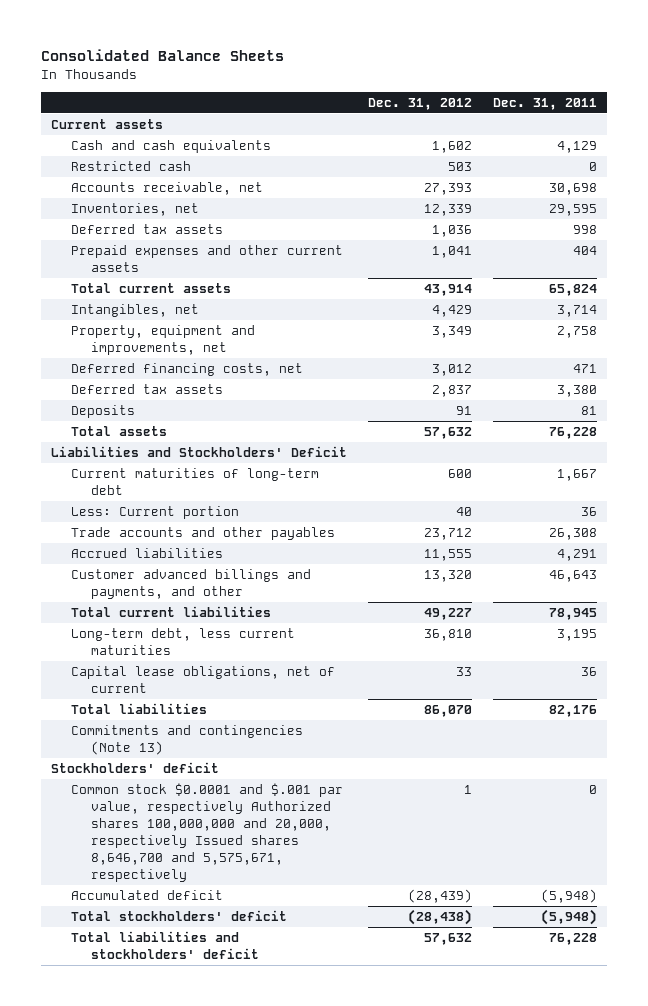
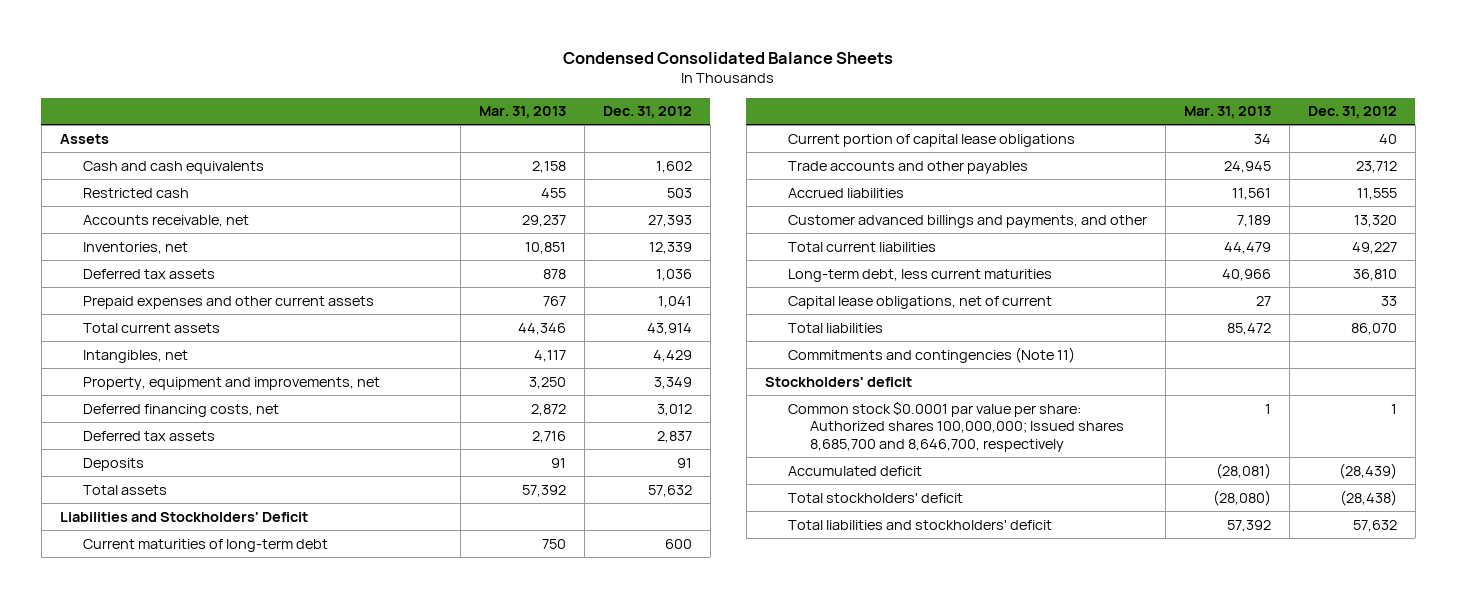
- Consolidated Balance Sheets
+ Condensed Consolidated Balance Sheets
- | Dec. 31, 2012 | Dec. 31, 2011
+ | Mar. 31, 2013 | Dec. 31, 2012
- Current assets
+ Assets
- Less: Current portion | 40 | 36
+ Current portion of capital lease obligations | 34 | 40
- Commitments and contingencies (Note 13)
+ Commitments and contingencies (Note 11)
- Common stock $0.0001 and $.001 par value, respectively Authorized shares 100,000,000 and 20,000, respectively Issued shares 8,646,700 and 5,575,671, respectively | 1 | 0
+ Common stock $0.0001 par value per share: Authorized shares 100,000,000; Issued shares 8,685,700 and 8,646,700, respectively | 1 | 1

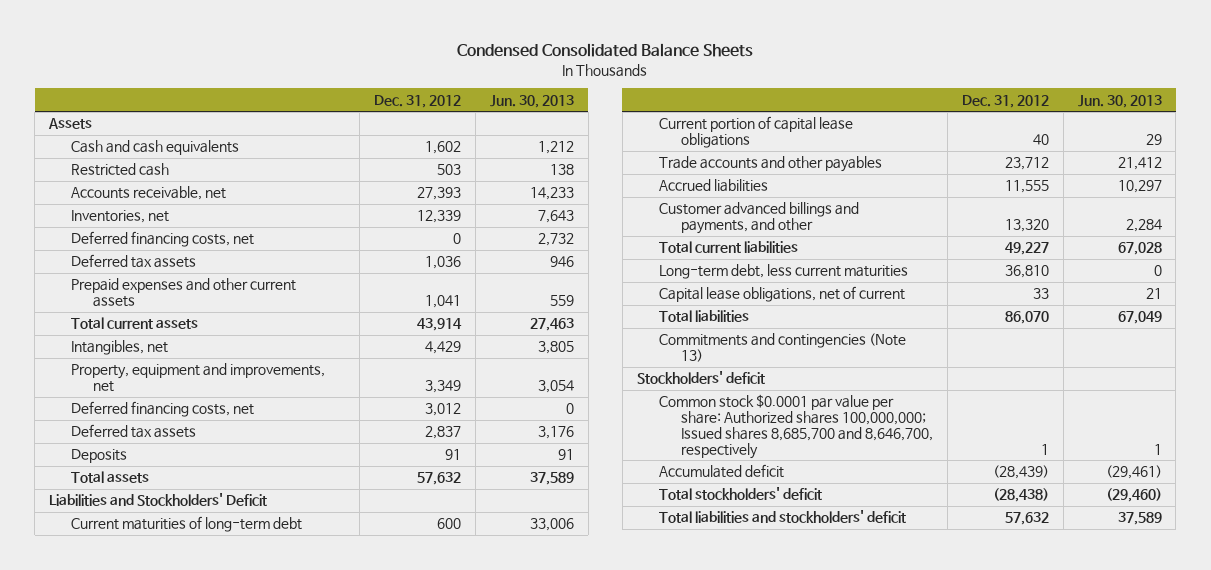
- | Mar. 31, 2013 | Dec. 31, 2012
+ | Dec. 31, 2012 | Jun. 30, 2013
+ Deferred financing costs, net | 0 | 2,732
- Commitments and contingencies (Note 11)
+ Commitments and contingencies (Note 13)

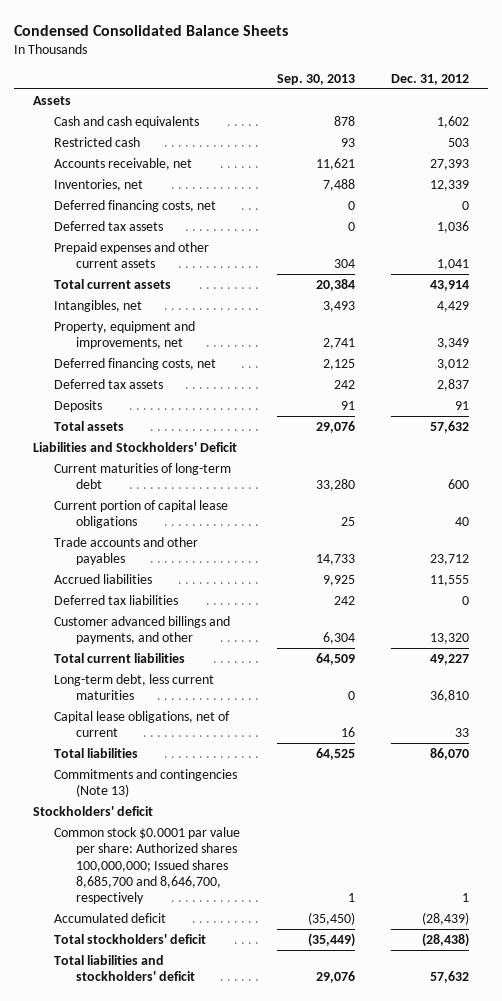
- | Dec. 31, 2012 | Jun. 30, 2013
+ | Sep. 30, 2013 | Dec. 31, 2012
+ Deferred tax liabilities | 242 | 0

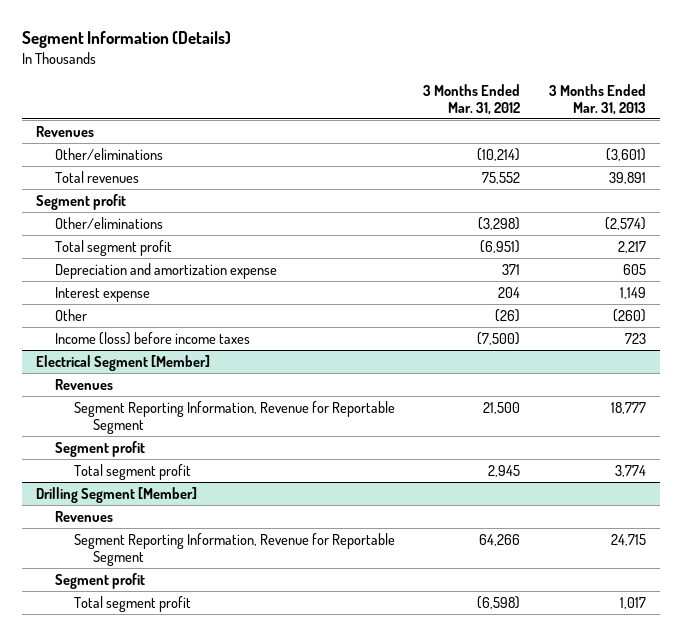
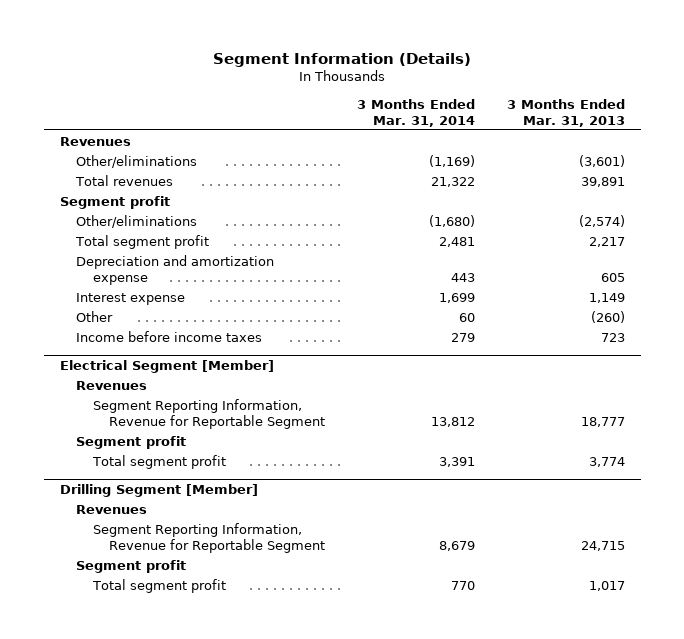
- | 3 Months Ended Mar. 31, 2012 | 3 Months Ended Mar. 31, 2013
+ | 3 Months Ended Mar. 31, 2014 | 3 Months Ended Mar. 31, 2013
- Income (loss) before income taxes | (7,500) | 723
+ Income before income taxes | 279 | 723

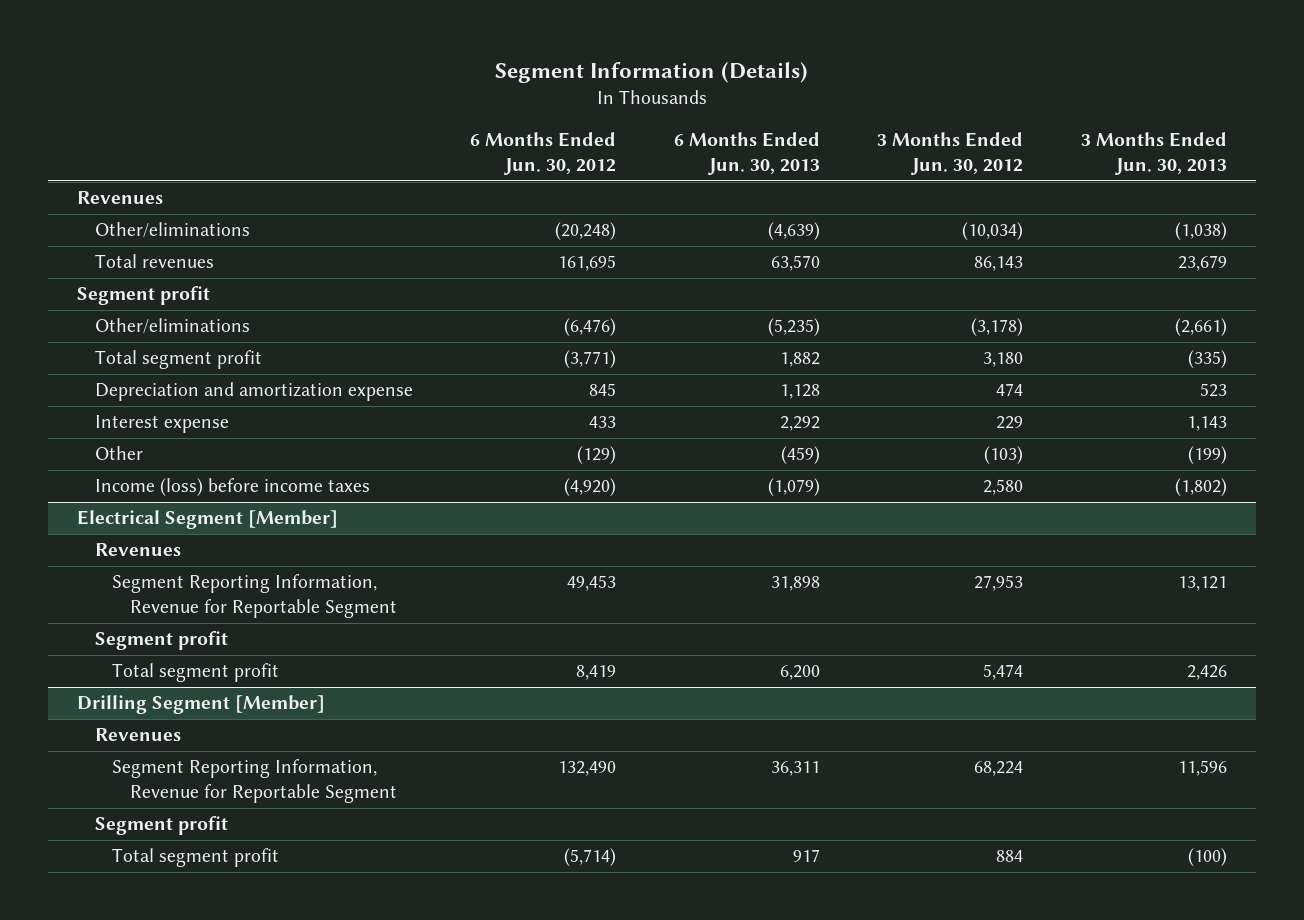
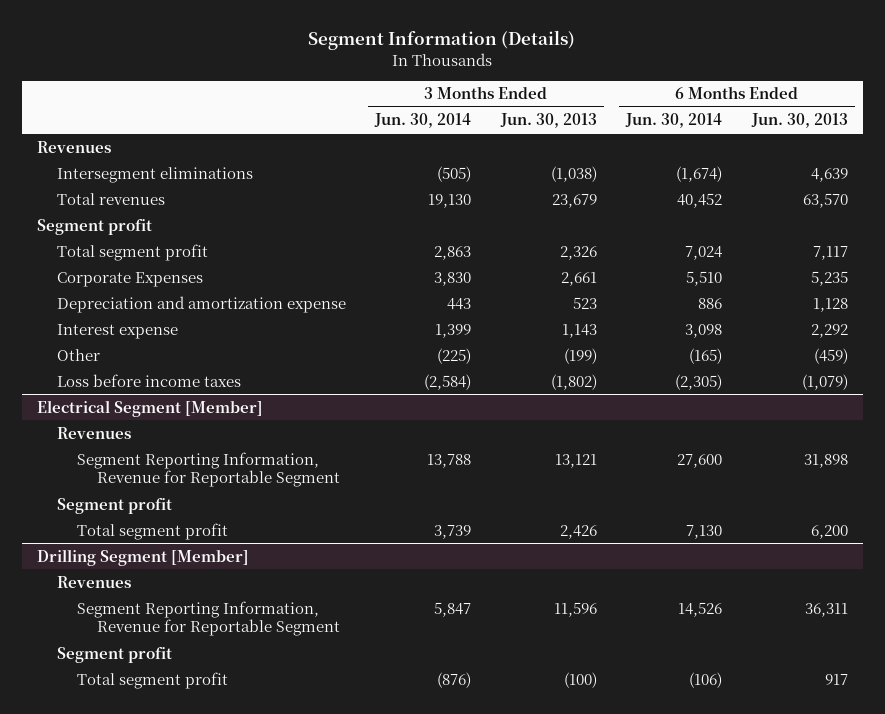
- | 6 Months Ended Jun. 30, 2012 | 6 Months Ended Jun. 30, 2013 | 3 Months Ended Jun. 30, 2012 | 3 Months Ended Jun. 30, 2013
+ | 3 Months Ended Jun. 30, 2014 | 3 Months Ended Jun. 30, 2013 | 6 Months Ended Jun. 30, 2014 | 6 Months Ended Jun. 30, 2013
- Other/eliminations | (20,248) | (4,639) | (10,034) | (1,038)
+ Intersegment eliminations | (505) | (1,038) | (1,674) | 4,639
- Other/eliminations | (6,476) | (5,235) | (3,178) | (2,661)
- Total segment profit | (3,771) | 1,882 | 3,180 | (335)
+ Total segment profit | 2,863 | 2,326 | 7,024 | 7,117
+ Corporate Expenses | 3,830 | 2,661 | 5,510 | 5,235
- Income (loss) before income taxes | (4,920) | (1,079) | 2,580 | (1,802)
+ Loss before income taxes | (2,584) | (1,802) | (2,305) | (1,079)

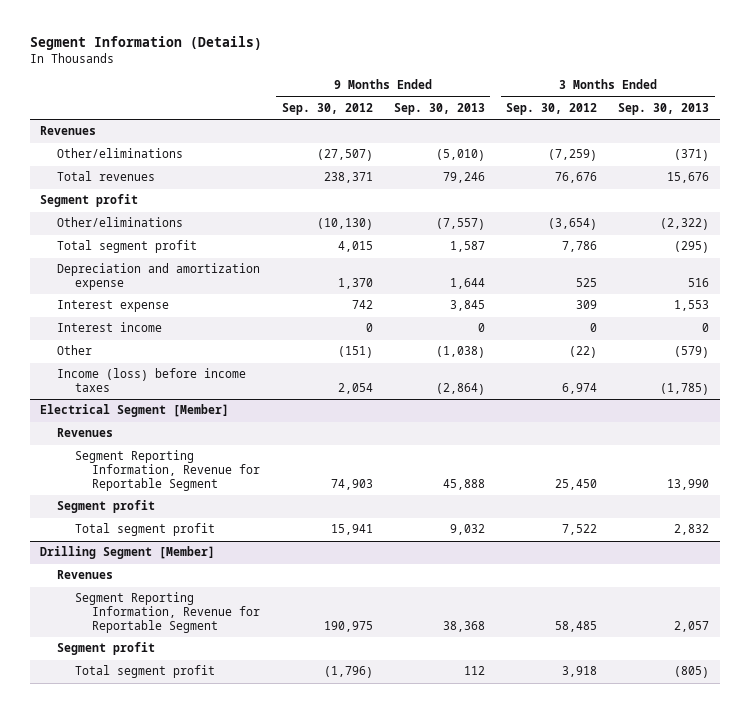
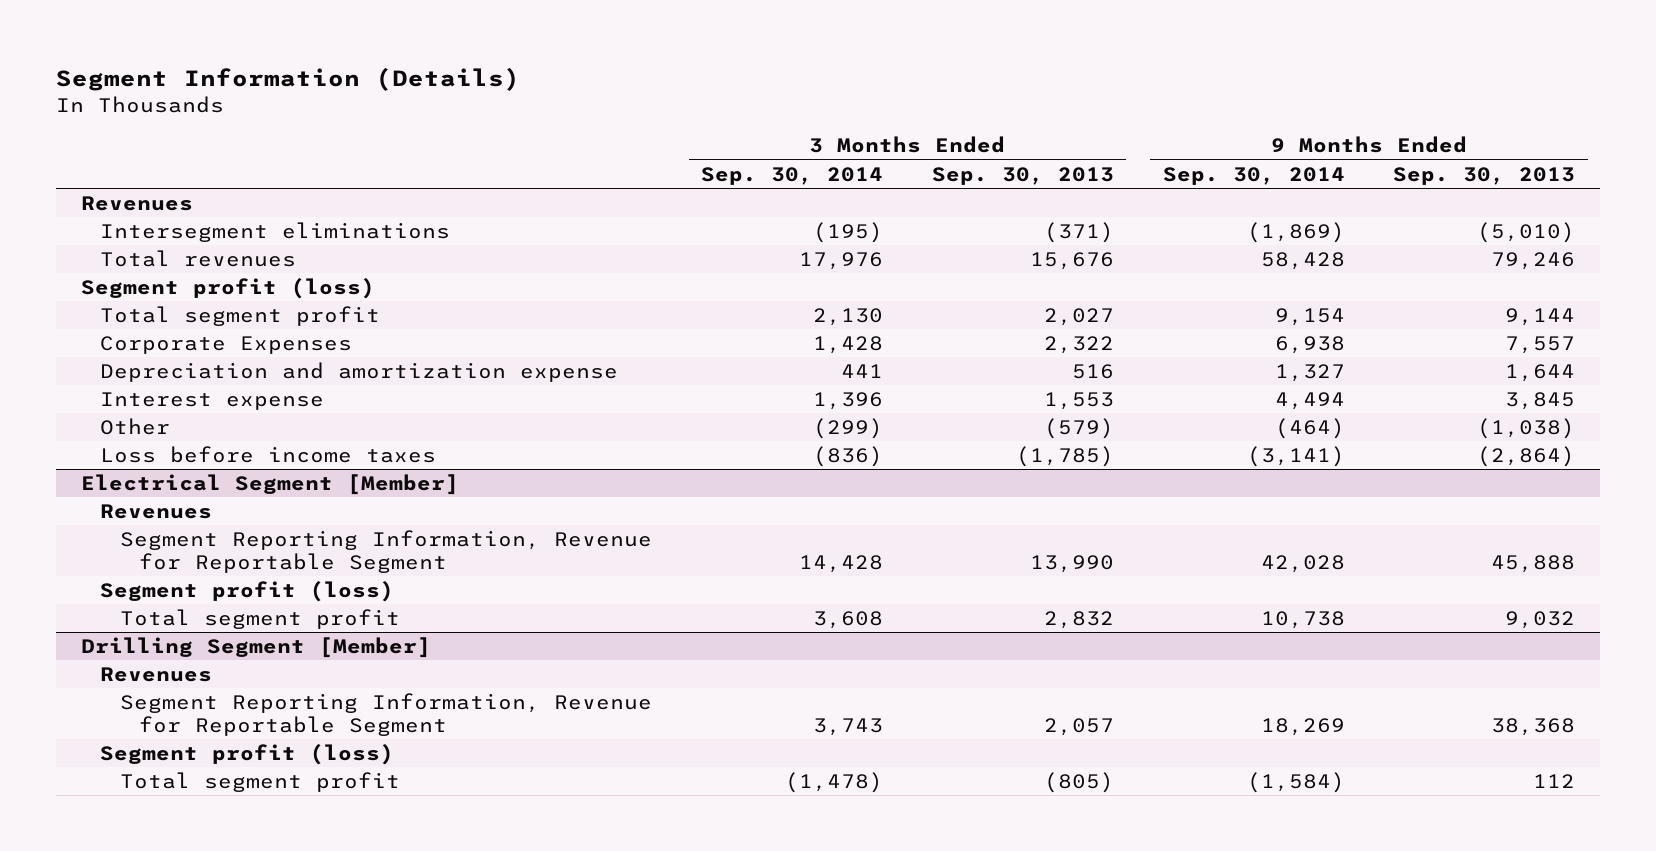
- | 9 Months Ended Sep. 30, 2012 | 9 Months Ended Sep. 30, 2013 | 3 Months Ended Sep. 30, 2012 | 3 Months Ended Sep. 30, 2013
+ | 3 Months Ended Sep. 30, 2014 | 3 Months Ended Sep. 30, 2013 | 9 Months Ended Sep. 30, 2014 | 9 Months Ended Sep. 30, 2013
- Other/eliminations | (27,507) | (5,010) | (7,259) | (371)
+ Intersegment eliminations | (195) | (371) | (1,869) | (5,010)
- Segment profit
- Other/eliminations | (10,130) | (7,557) | (3,654) | (2,322)
- Total segment profit | 4,015 | 1,587 | 7,786 | (295)
+ Segment profit (loss)
+ Total segment profit | 2,130 | 2,027 | 9,154 | 9,144
+ Corporate Expenses | 1,428 | 2,322 | 6,938 | 7,557
- Interest income | 0 | 0 | 0 | 0
- Income (loss) before income taxes | 2,054 | (2,864) | 6,974 | (1,785)
+ Loss before income taxes | (836) | (1,785) | (3,141) | (2,864)
@ Electrical Segment [Member]
- Segment profit
+ Segment profit (loss)
@ Drilling Segment [Member]
- Segment profit
+ Segment profit (loss)

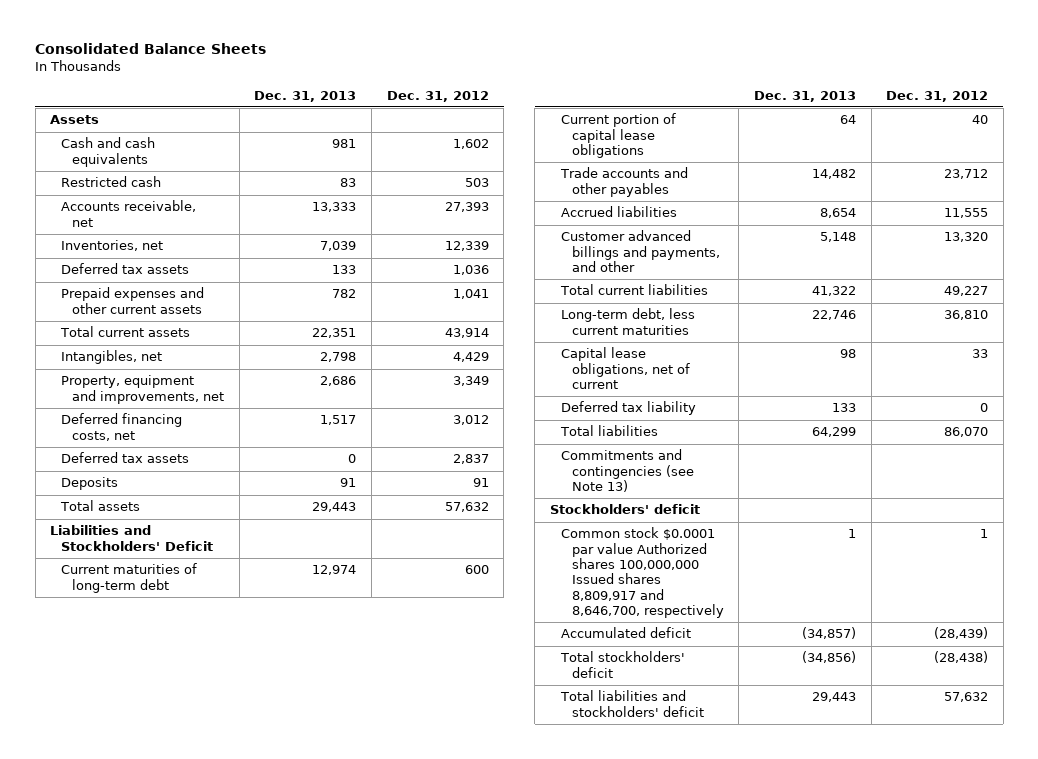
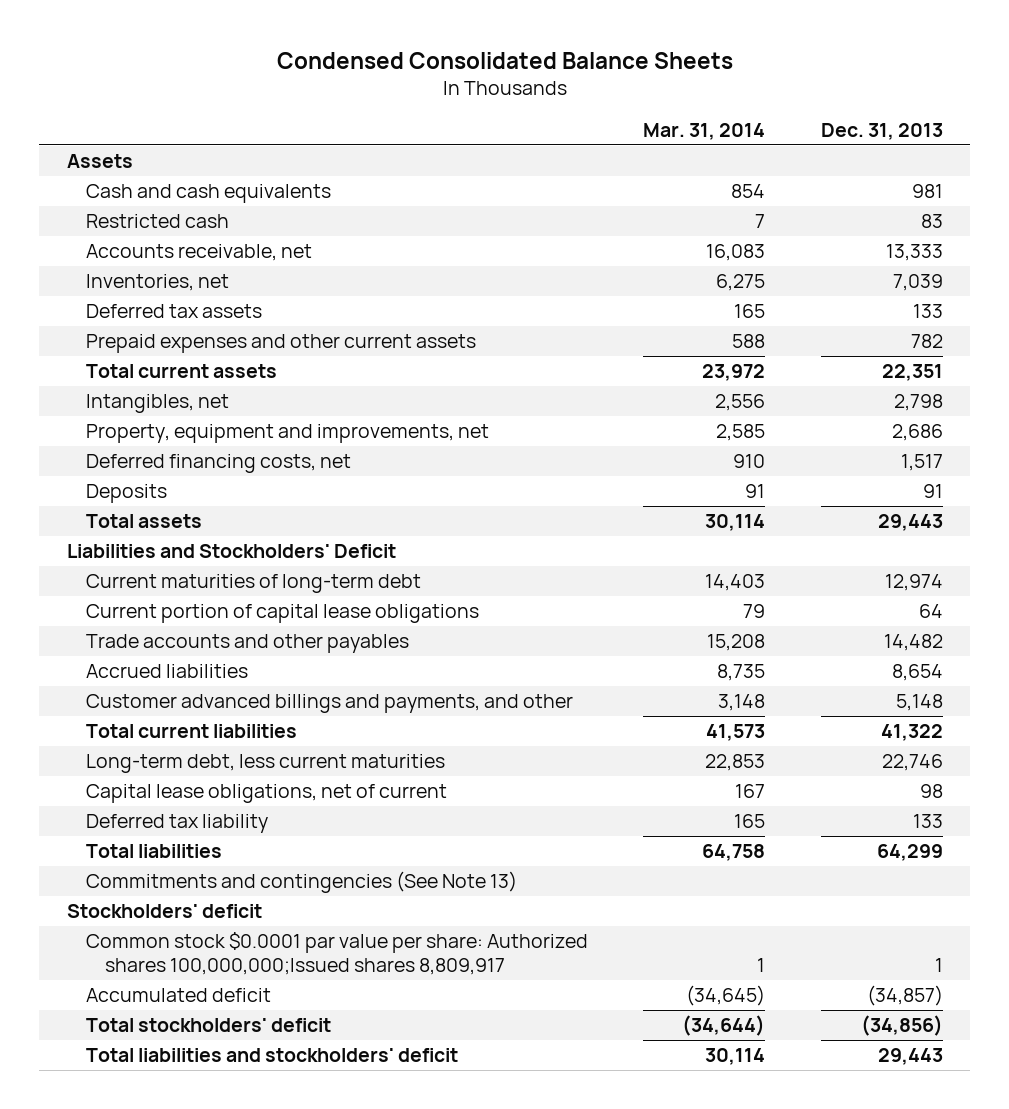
- Consolidated Balance Sheets
+ Condensed Consolidated Balance Sheets
- | Dec. 31, 2013 | Dec. 31, 2012
+ | Mar. 31, 2014 | Dec. 31, 2013
- Deferred tax assets | 0 | 2,837
- Commitments and contingencies (see Note 13)
+ Commitments and contingencies (See Note 13)
- Common stock $0.0001 par value Authorized shares 100,000,000 Issued shares 8,809,917 and 8,646,700, respectively | 1 | 1
+ Common stock $0.0001 par value per share: Authorized shares 100,000,000;Issued shares 8,809,917 | 1 | 1

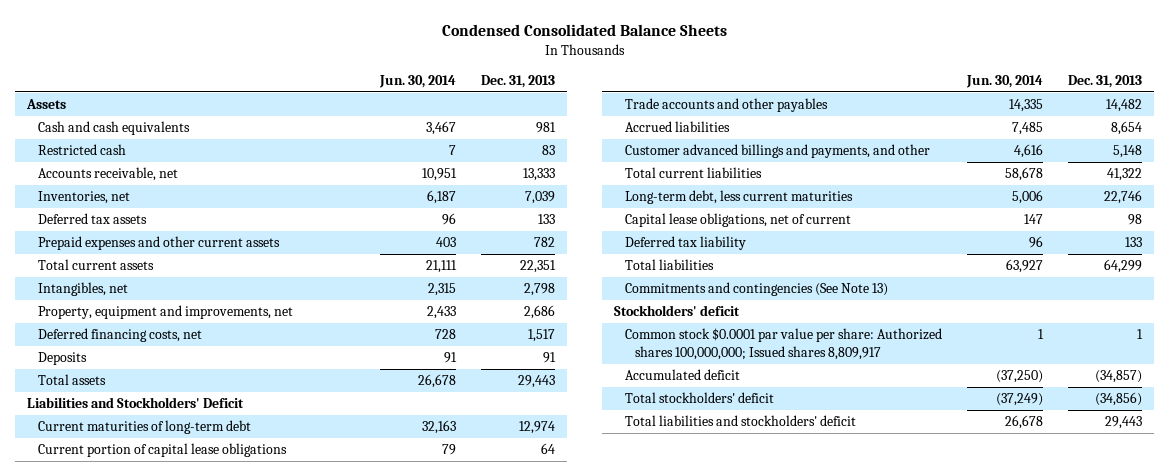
- | Mar. 31, 2014 | Dec. 31, 2013
+ | Jun. 30, 2014 | Dec. 31, 2013
- Common stock $0.0001 par value per share: Authorized shares 100,000,000;Issued shares 8,809,917 | 1 | 1
+ Common stock $0.0001 par value per share: Authorized shares 100,000,000; Issued shares 8,809,917 | 1 | 1

